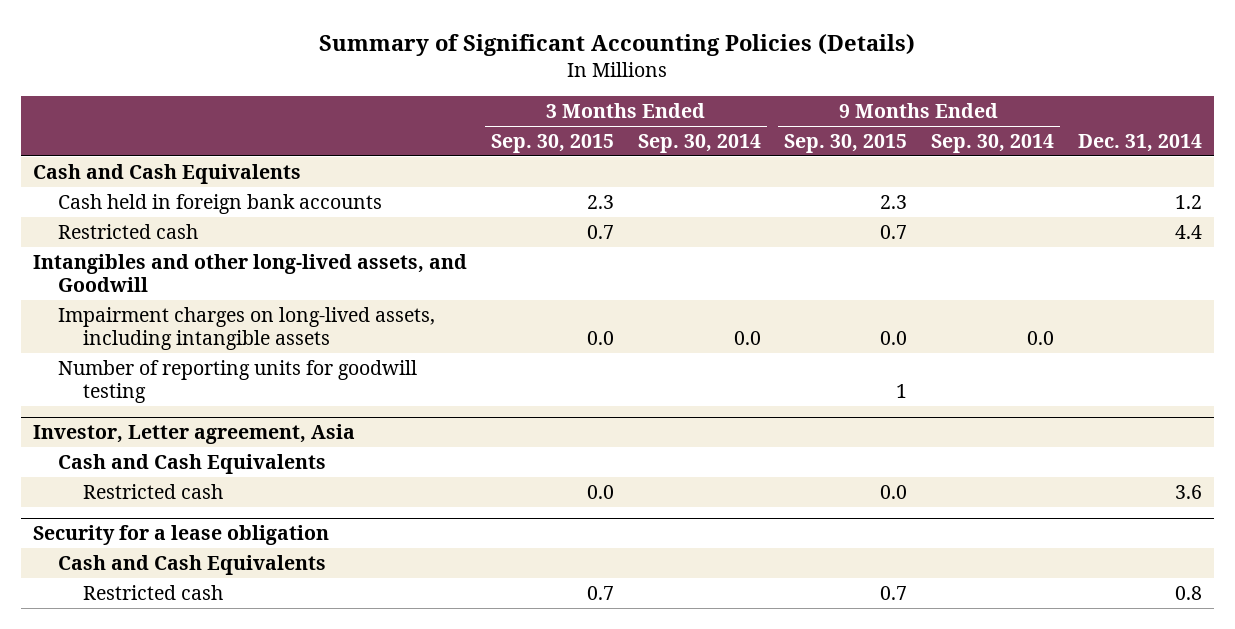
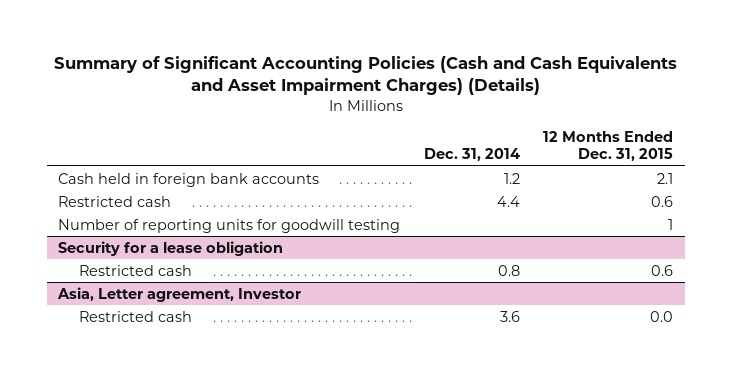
- Summary of Significant Accounting Policies (Details)
+ Summary of Significant Accounting Policies (Cash and Cash Equivalents and Asset Impairment Charges) (Details)
- | 3 Months Ended Sep. 30, 2015 | 3 Months Ended Sep. 30, 2014 | 9 Months Ended Sep. 30, 2015 | 9 Months Ended Sep. 30, 2014 | Dec. 31, 2014
+ | Dec. 31, 2014 | 12 Months Ended Dec. 31, 2015
- Cash and Cash Equivalents
- Intangibles and other long-lived assets, and Goodwill
- Impairment charges on long-lived assets, including intangible assets | 0.0 | 0.0 | 0.0 | 0.0 |
- Investor, Letter agreement, Asia
- Cash and Cash Equivalents
- Restricted cash | 0.0 | | 0.0 | | 3.6
@ Security for a lease obligation
- Cash and Cash Equivalents
+ Asia, Letter agreement, Investor
+ Restricted cash | 3.6 | 0.0

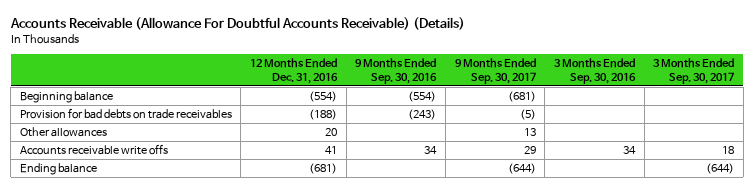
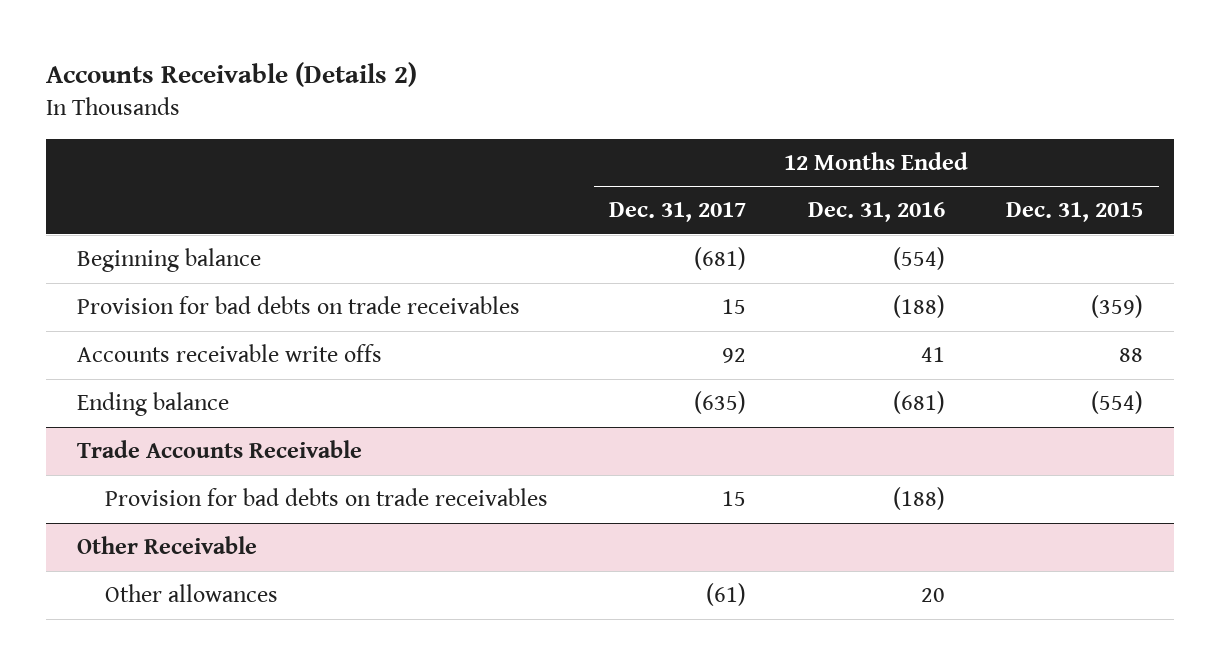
- Accounts Receivable (Allowance For Doubtful Accounts Receivable) (Details)
+ Accounts Receivable (Details 2)
- | 12 Months Ended Dec. 31, 2016 | 9 Months Ended Sep. 30, 2016 | 9 Months Ended Sep. 30, 2017 | 3 Months Ended Sep. 30, 2016 | 3 Months Ended Sep. 30, 2017
+ | 12 Months Ended Dec. 31, 2017 | 12 Months Ended Dec. 31, 2016 | 12 Months Ended Dec. 31, 2015
- Other allowances | 20 | | 13 | |
+ Trade Accounts Receivable
+ Provision for bad debts on trade receivables | 15 | (188) |
+ Other Receivable
+ Other allowances | (61) | 20 |

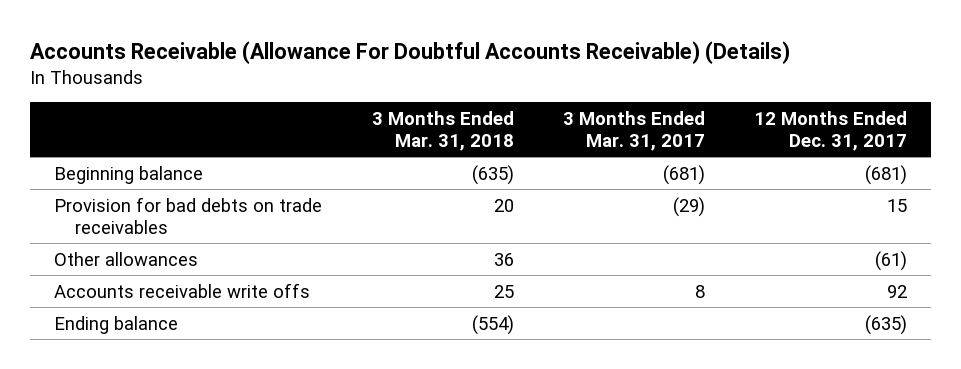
- Accounts Receivable (Details 2)
+ Accounts Receivable (Allowance For Doubtful Accounts Receivable) (Details)
- | 12 Months Ended Dec. 31, 2017 | 12 Months Ended Dec. 31, 2016 | 12 Months Ended Dec. 31, 2015
+ | 3 Months Ended Mar. 31, 2018 | 3 Months Ended Mar. 31, 2017 | 12 Months Ended Dec. 31, 2017
+ Other allowances | 36 | | (61)
- Trade Accounts Receivable
- Provision for bad debts on trade receivables | 15 | (188) |
- Other Receivable
- Other allowances | (61) | 20 |

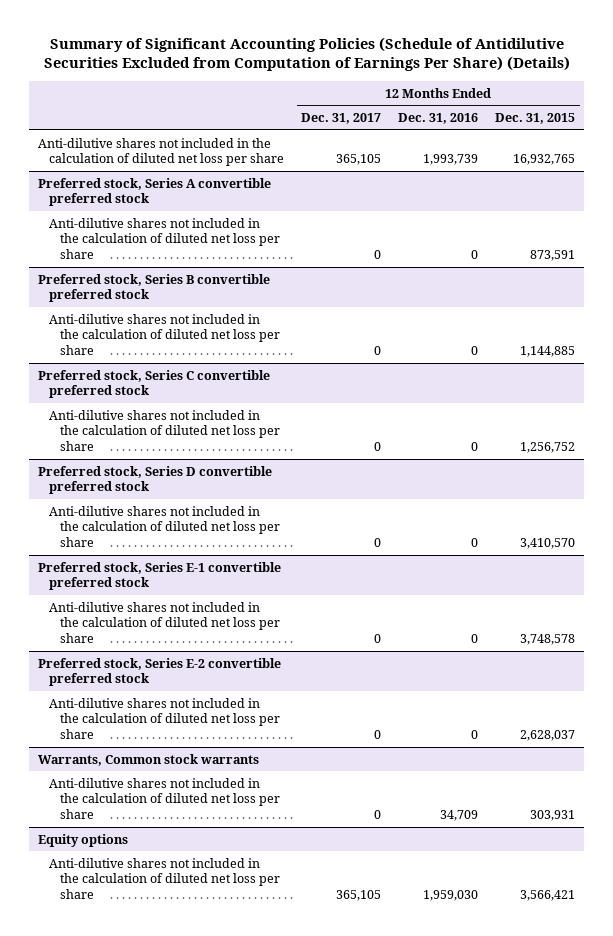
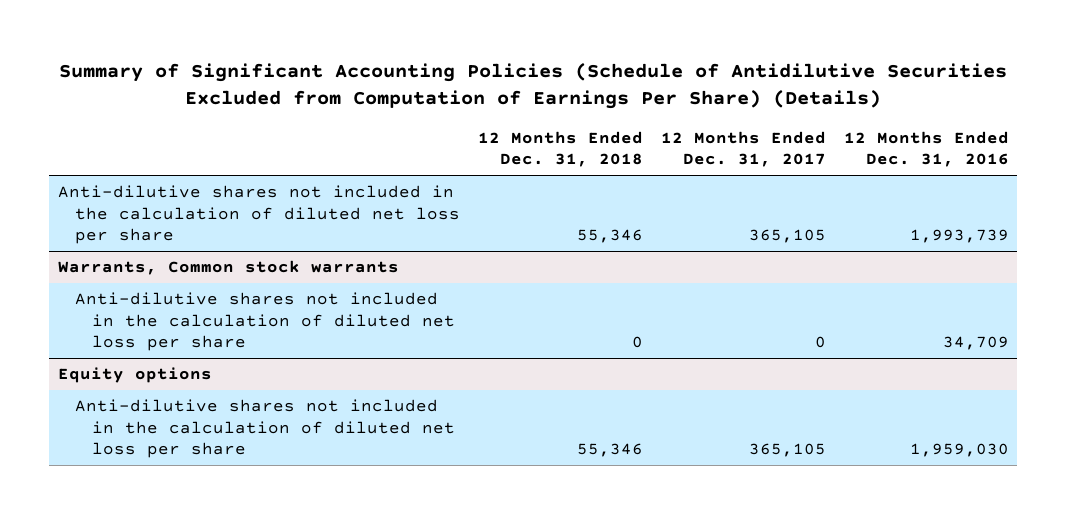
- | 12 Months Ended Dec. 31, 2017 | 12 Months Ended Dec. 31, 2016 | 12 Months Ended Dec. 31, 2015
+ | 12 Months Ended Dec. 31, 2018 | 12 Months Ended Dec. 31, 2017 | 12 Months Ended Dec. 31, 2016
- Preferred stock, Series A convertible preferred stock
- Anti-dilutive shares not included in the calculation of diluted net loss per share | 0 | 0 | 873,591
- Preferred stock, Series B convertible preferred stock
- Anti-dilutive shares not included in the calculation of diluted net loss per share | 0 | 0 | 1,144,885
- Preferred stock, Series C convertible preferred stock
- Anti-dilutive shares not included in the calculation of diluted net loss per share | 0 | 0 | 1,256,752
- Preferred stock, Series D convertible preferred stock
- Anti-dilutive shares not included in the calculation of diluted net loss per share | 0 | 0 | 3,410,570
- Preferred stock, Series E-1 convertible preferred stock
- Anti-dilutive shares not included in the calculation of diluted net loss per share | 0 | 0 | 3,748,578
- Preferred stock, Series E-2 convertible preferred stock
- Anti-dilutive shares not included in the calculation of diluted net loss per share | 0 | 0 | 2,628,037

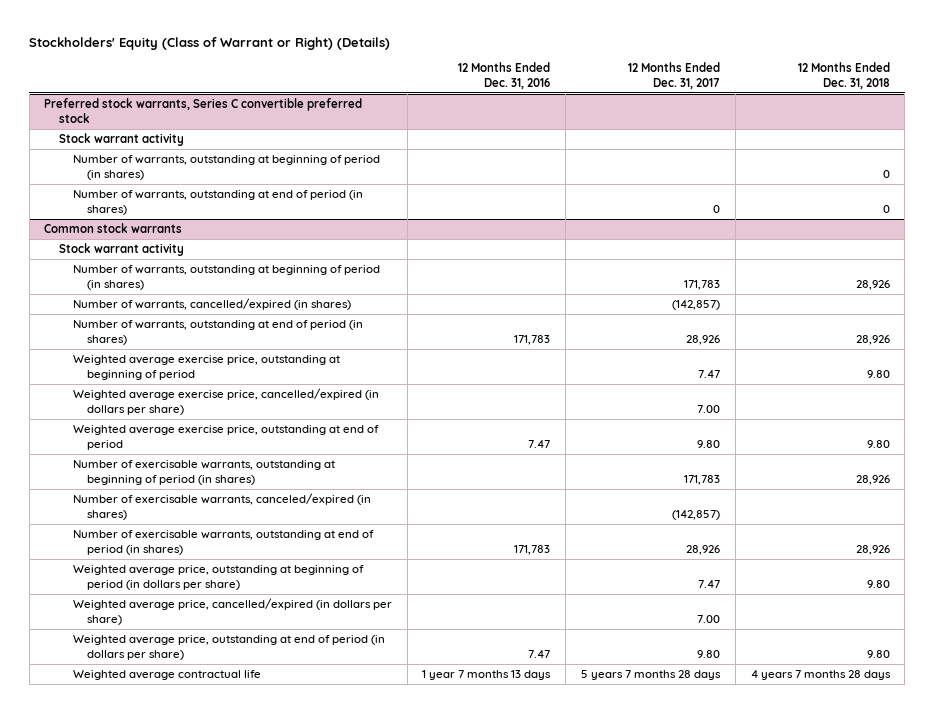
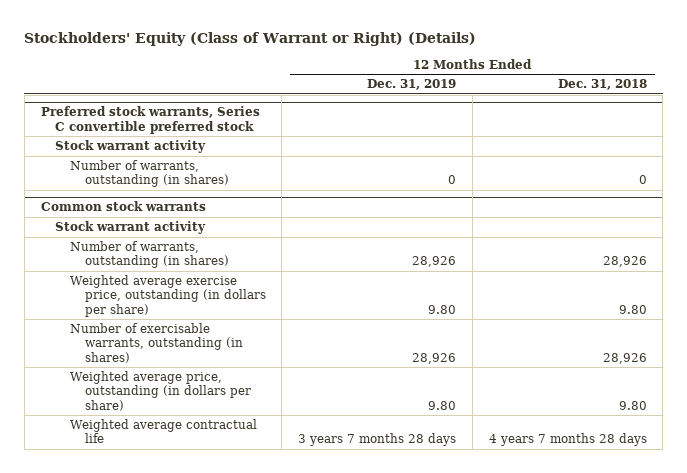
- | 12 Months Ended Dec. 31, 2016 | 12 Months Ended Dec. 31, 2017 | 12 Months Ended Dec. 31, 2018
+ | 12 Months Ended Dec. 31, 2019 | 12 Months Ended Dec. 31, 2018
@ Preferred stock warrants, Series C convertible preferred stock
- Number of warrants, outstanding at beginning of period (in shares) | | | 0
- Number of warrants, outstanding at end of period (in shares) | | 0 | 0
+ Number of warrants, outstanding (in shares) | 0 | 0
@ Common stock warrants
- Number of warrants, outstanding at beginning of period (in shares) | | 171,783 | 28,926
- Number of warrants, cancelled/expired (in shares) | | (142,857) |
- Number of warrants, outstanding at end of period (in shares) | 171,783 | 28,926 | 28,926
- Weighted average exercise price, outstanding at beginning of period | | 7.47 | 9.80
- Weighted average exercise price, cancelled/expired (in dollars per share) | | 7.00 |
- Weighted average exercise price, outstanding at end of period | 7.47 | 9.80 | 9.80
- Number of exercisable warrants, outstanding at beginning of period (in shares) | | 171,783 | 28,926
- Number of exercisable warrants, canceled/expired (in shares) | | (142,857) |
- Number of exercisable warrants, outstanding at end of period (in shares) | 171,783 | 28,926 | 28,926
- Weighted average price, outstanding at beginning of period (in dollars per share) | | 7.47 | 9.80
- Weighted average price, cancelled/expired (in dollars per share) | | 7.00 |
- Weighted average price, outstanding at end of period (in dollars per share) | 7.47 | 9.80 | 9.80
+ Number of warrants, outstanding (in shares) | 28,926 | 28,926
+ Weighted average exercise price, outstanding (in dollars per share) | 9.80 | 9.80
+ Number of exercisable warrants, outstanding (in shares) | 28,926 | 28,926
+ Weighted average price, outstanding (in dollars per share) | 9.80 | 9.80

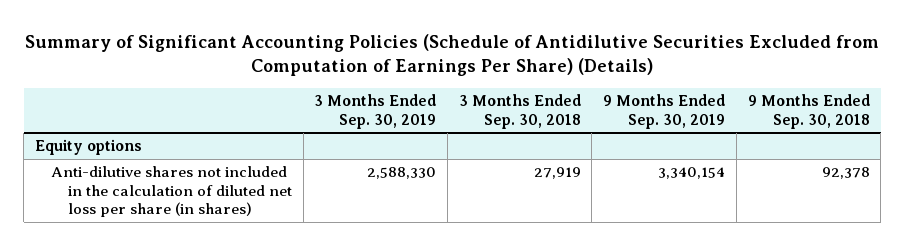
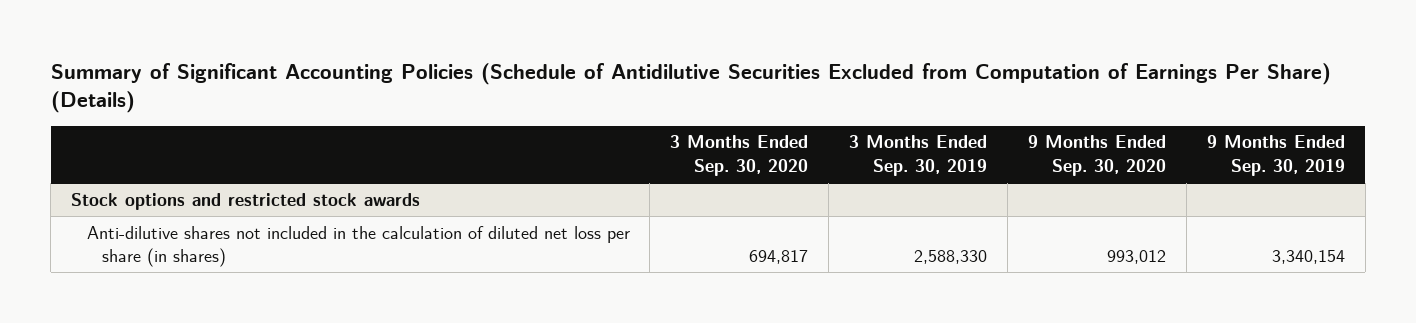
- | 3 Months Ended Sep. 30, 2019 | 3 Months Ended Sep. 30, 2018 | 9 Months Ended Sep. 30, 2019 | 9 Months Ended Sep. 30, 2018
+ | 3 Months Ended Sep. 30, 2020 | 3 Months Ended Sep. 30, 2019 | 9 Months Ended Sep. 30, 2020 | 9 Months Ended Sep. 30, 2019
- Equity options
+ Stock options and restricted stock awards

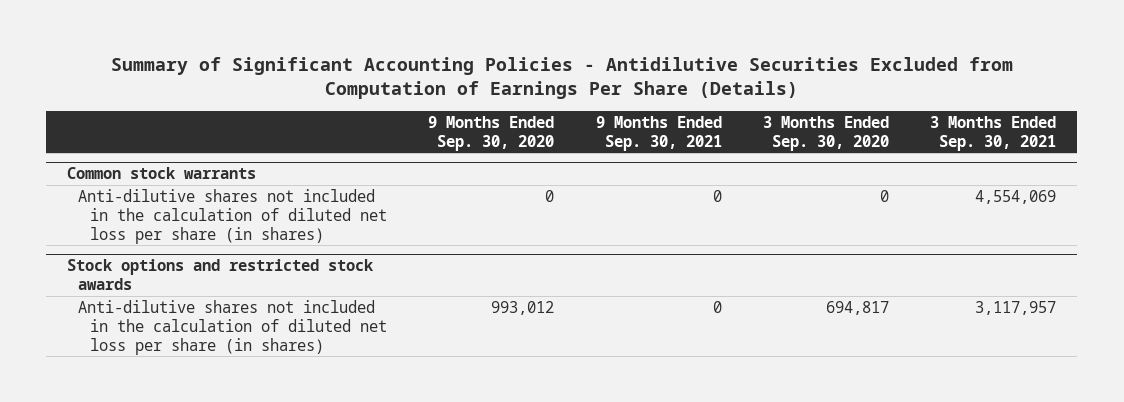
- Summary of Significant Accounting Policies (Schedule of Antidilutive Securities Excluded from Computation of Earnings Per Share) (Details)
+ Summary of Significant Accounting Policies - Antidilutive Securities Excluded from Computation of Earnings Per Share (Details)
- | 3 Months Ended Sep. 30, 2020 | 3 Months Ended Sep. 30, 2019 | 9 Months Ended Sep. 30, 2020 | 9 Months Ended Sep. 30, 2019
+ | 9 Months Ended Sep. 30, 2020 | 9 Months Ended Sep. 30, 2021 | 3 Months Ended Sep. 30, 2020 | 3 Months Ended Sep. 30, 2021
+ Common stock warrants
+ Anti-dilutive shares not included in the calculation of diluted net loss per share (in shares) | 0 | 0 | 0 | 4,554,069

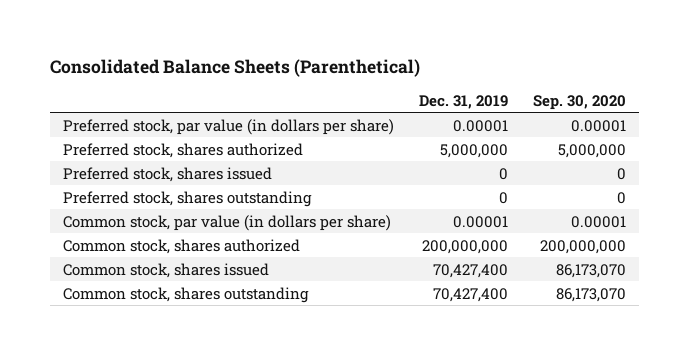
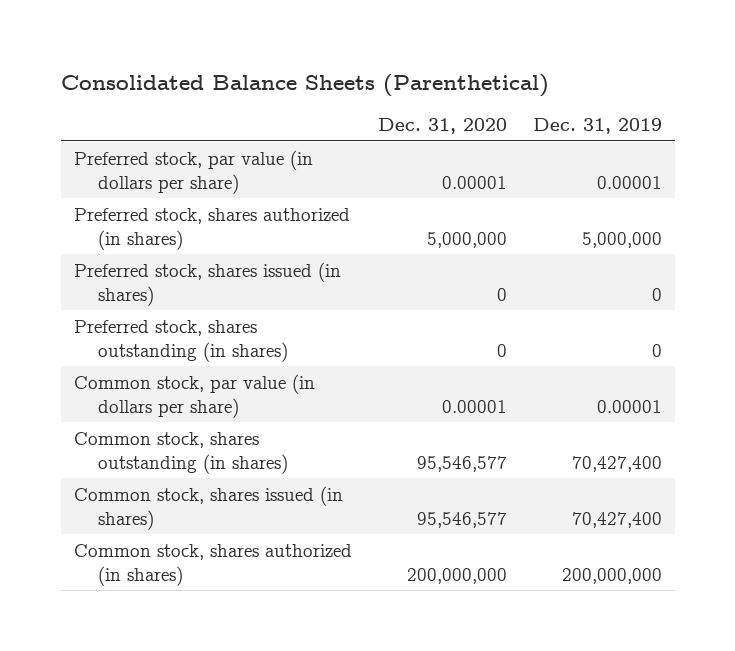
- | Dec. 31, 2019 | Sep. 30, 2020
+ | Dec. 31, 2020 | Dec. 31, 2019
- Preferred stock, shares authorized | 5,000,000 | 5,000,000
- Preferred stock, shares issued | 0 | 0
- Preferred stock, shares outstanding | 0 | 0
+ Preferred stock, shares authorized (in shares) | 5,000,000 | 5,000,000
+ Preferred stock, shares issued (in shares) | 0 | 0
+ Preferred stock, shares outstanding (in shares) | 0 | 0
- Common stock, shares authorized | 200,000,000 | 200,000,000
- Common stock, shares issued | 70,427,400 | 86,173,070
- Common stock, shares outstanding | 70,427,400 | 86,173,070
+ Common stock, shares outstanding (in shares) | 95,546,577 | 70,427,400
+ Common stock, shares issued (in shares) | 95,546,577 | 70,427,400
+ Common stock, shares authorized (in shares) | 200,000,000 | 200,000,000

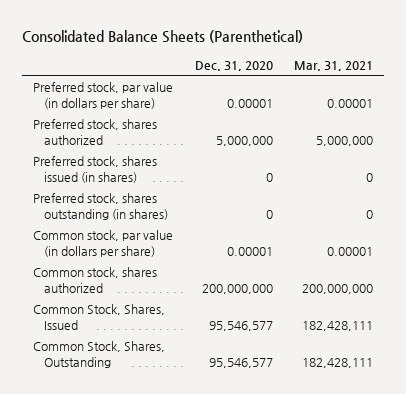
- | Dec. 31, 2020 | Dec. 31, 2019
+ | Dec. 31, 2020 | Mar. 31, 2021
- Preferred stock, shares authorized (in shares) | 5,000,000 | 5,000,000
+ Preferred stock, shares authorized | 5,000,000 | 5,000,000
- Common stock, shares outstanding (in shares) | 95,546,577 | 70,427,400
- Common stock, shares issued (in shares) | 95,546,577 | 70,427,400
- Common stock, shares authorized (in shares) | 200,000,000 | 200,000,000
+ Common stock, shares authorized | 200,000,000 | 200,000,000
+ Common Stock, Shares, Issued | 95,546,577 | 182,428,111
+ Common Stock, Shares, Outstanding | 95,546,577 | 182,428,111

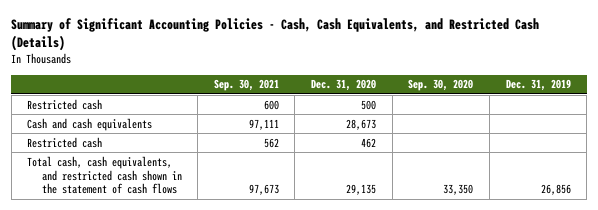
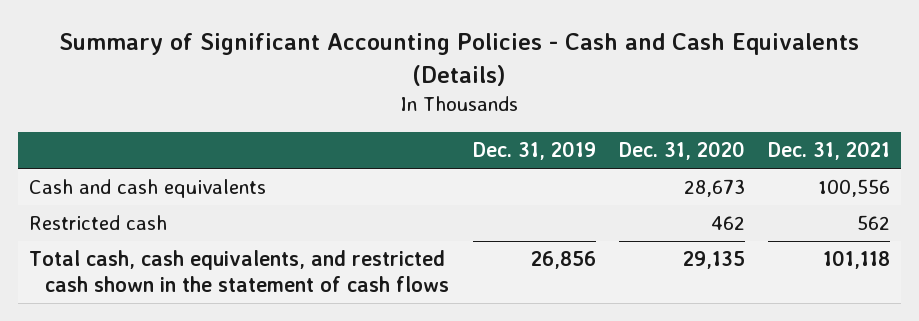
- Summary of Significant Accounting Policies - Cash, Cash Equivalents, and Restricted Cash (Details)
+ Summary of Significant Accounting Policies - Cash and Cash Equivalents (Details)
- | Sep. 30, 2021 | Dec. 31, 2020 | Sep. 30, 2020 | Dec. 31, 2019
+ | Dec. 31, 2019 | Dec. 31, 2020 | Dec. 31, 2021
- Restricted cash | 600 | 500 | |

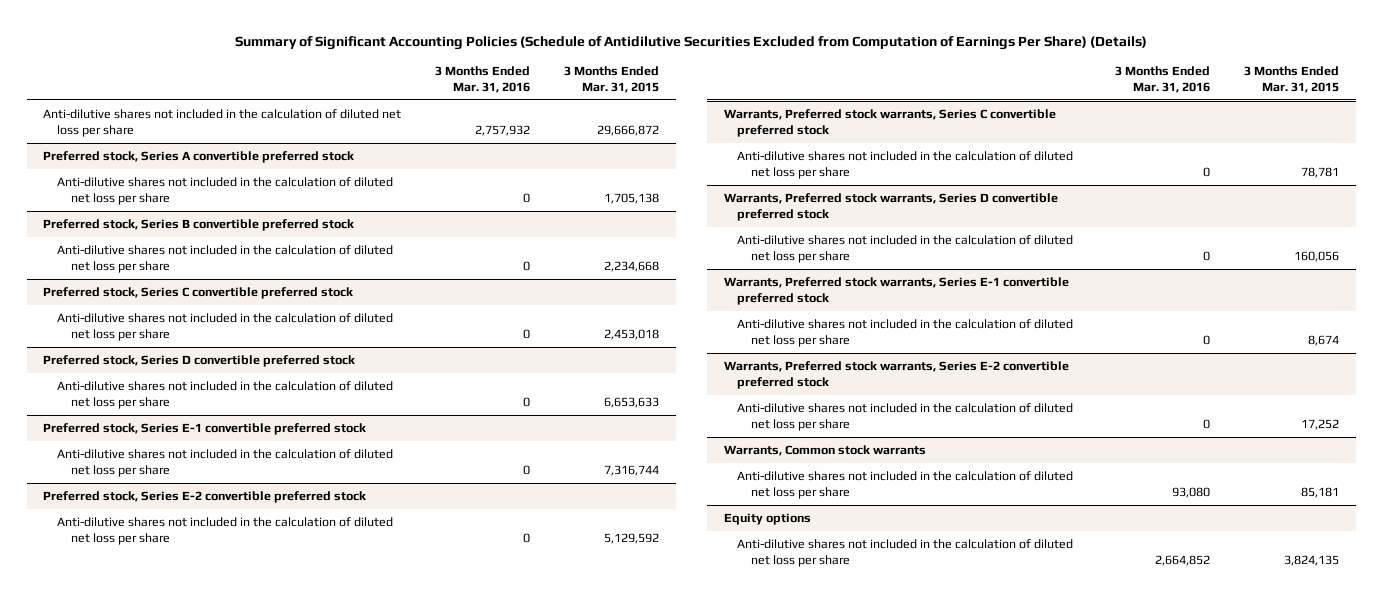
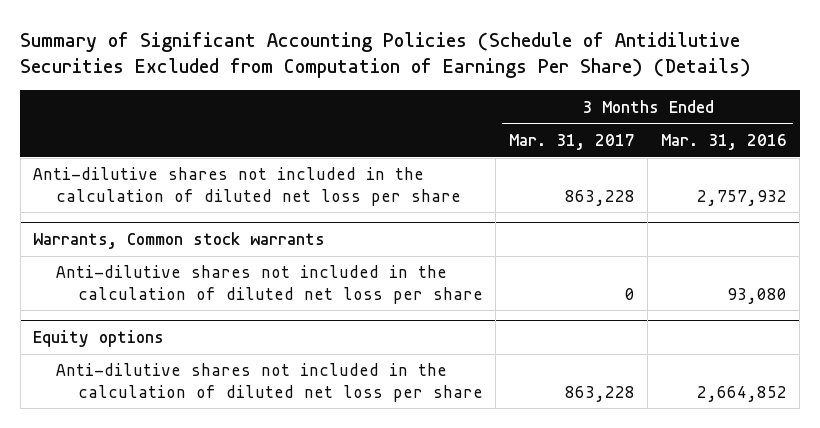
- | 3 Months Ended Mar. 31, 2016 | 3 Months Ended Mar. 31, 2015
+ | 3 Months Ended Mar. 31, 2017 | 3 Months Ended Mar. 31, 2016
- Preferred stock, Series A convertible preferred stock
- Anti-dilutive shares not included in the calculation of diluted net loss per share | 0 | 1,705,138
- Preferred stock, Series B convertible preferred stock
- Anti-dilutive shares not included in the calculation of diluted net loss per share | 0 | 2,234,668
- Preferred stock, Series C convertible preferred stock
- Anti-dilutive shares not included in the calculation of diluted net loss per share | 0 | 2,453,018
- Preferred stock, Series D convertible preferred stock
- Anti-dilutive shares not included in the calculation of diluted net loss per share | 0 | 6,653,633
- Preferred stock, Series E-1 convertible preferred stock
- Anti-dilutive shares not included in the calculation of diluted net loss per share | 0 | 7,316,744
- Preferred stock, Series E-2 convertible preferred stock
- Anti-dilutive shares not included in the calculation of diluted net loss per share | 0 | 5,129,592
- Warrants, Preferred stock warrants, Series C convertible preferred stock
- Anti-dilutive shares not included in the calculation of diluted net loss per share | 0 | 78,781
- Warrants, Preferred stock warrants, Series D convertible preferred stock
- Anti-dilutive shares not included in the calculation of diluted net loss per share | 0 | 160,056
- Warrants, Preferred stock warrants, Series E-1 convertible preferred stock
- Anti-dilutive shares not included in the calculation of diluted net loss per share | 0 | 8,674
- Warrants, Preferred stock warrants, Series E-2 convertible preferred stock
- Anti-dilutive shares not included in the calculation of diluted net loss per share | 0 | 17,252

